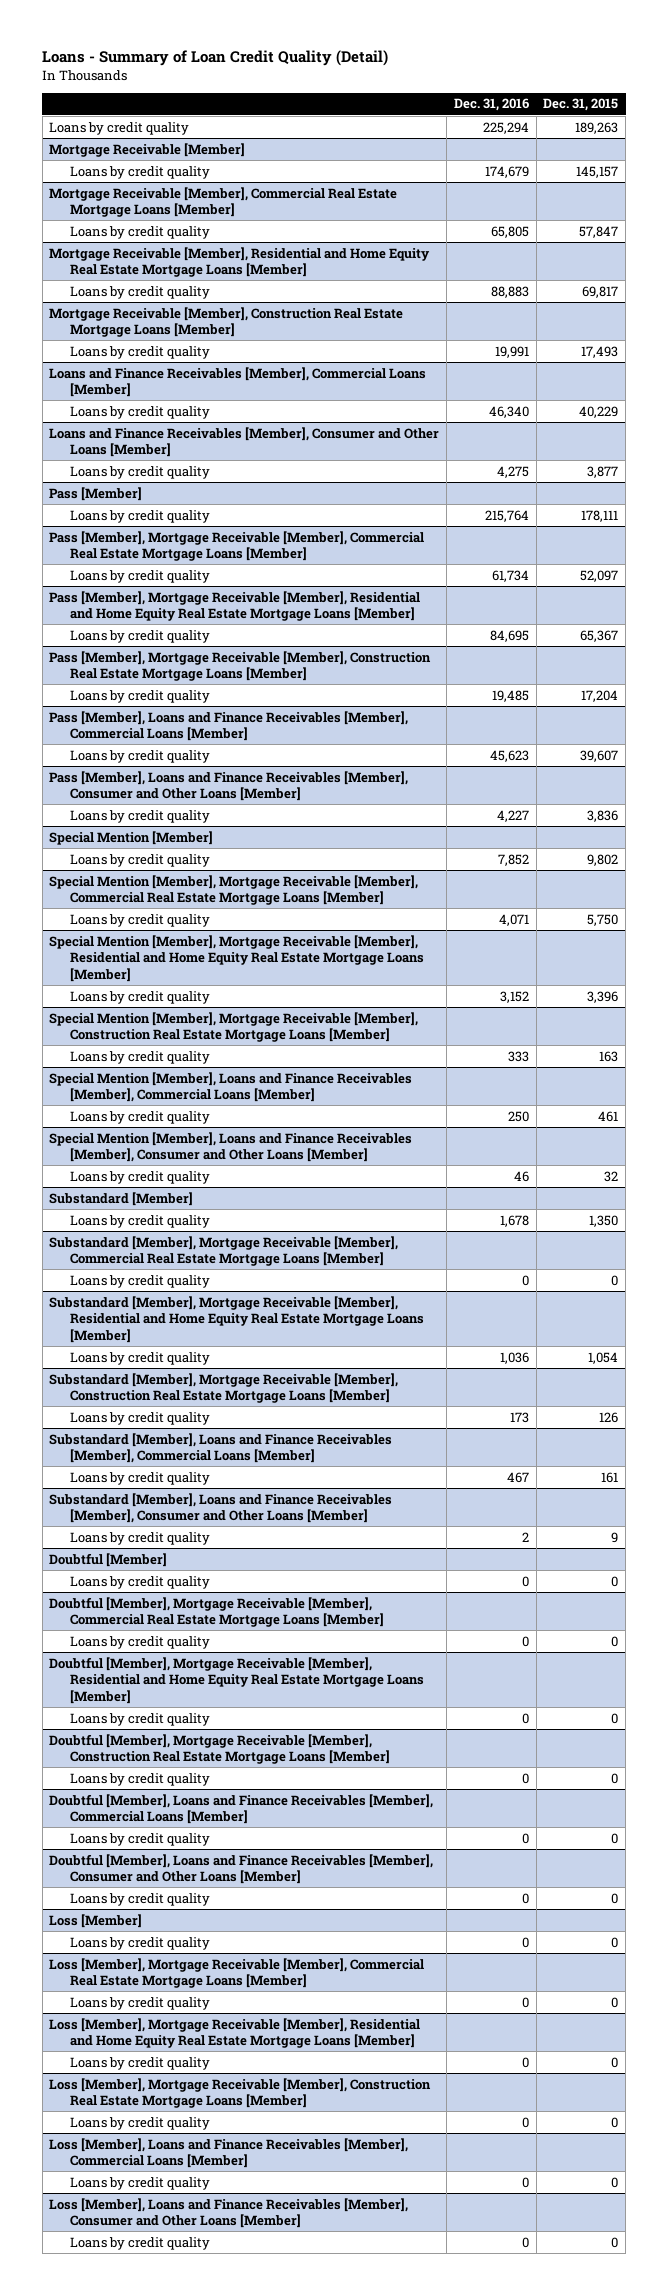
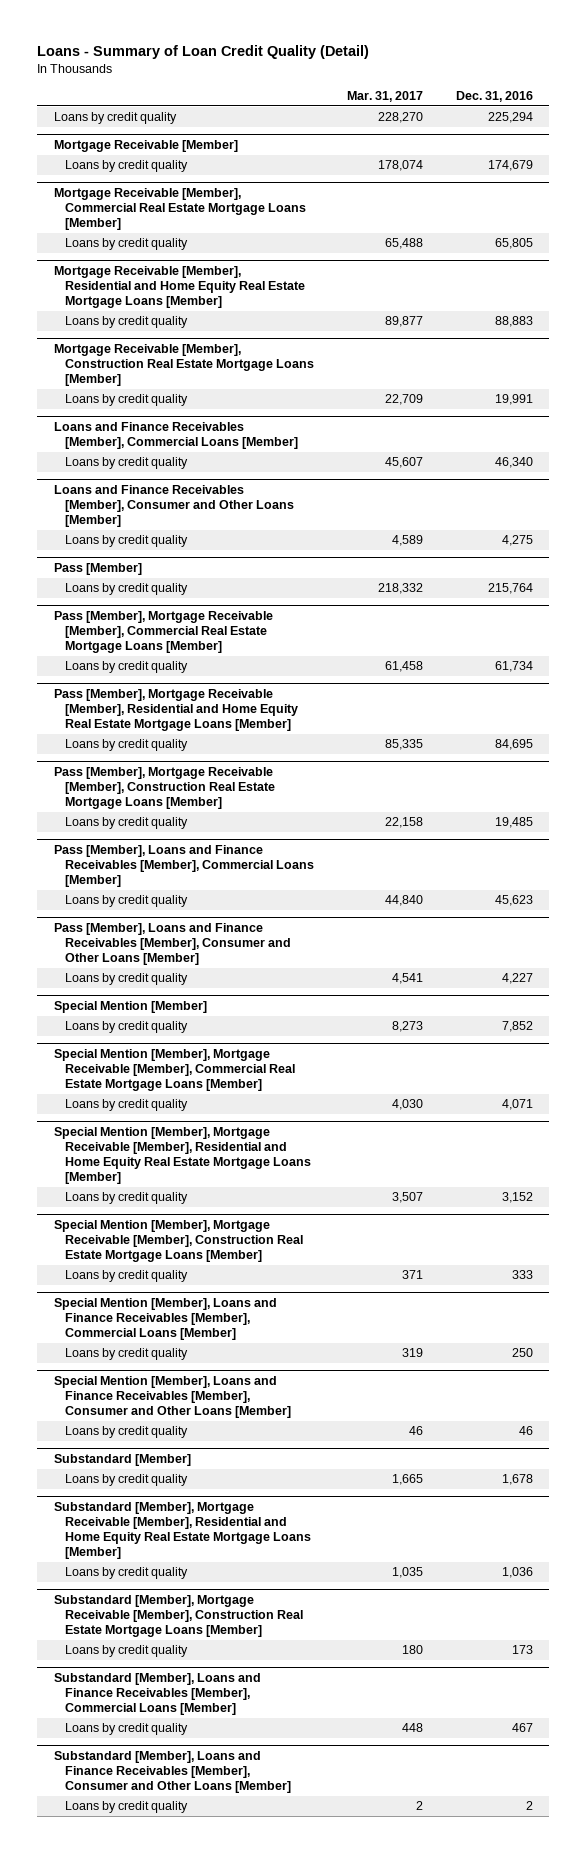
- | Dec. 31, 2016 | Dec. 31, 2015
+ | Mar. 31, 2017 | Dec. 31, 2016
- Substandard [Member], Mortgage Receivable [Member], Commercial Real Estate Mortgage Loans [Member]
- Loans by credit quality | 0 | 0
- Doubtful [Member]
- Loans by credit quality | 0 | 0
- Doubtful [Member], Mortgage Receivable [Member], Commercial Real Estate Mortgage Loans [Member]
- Loans by credit quality | 0 | 0
- Doubtful [Member], Mortgage Receivable [Member], Residential and Home Equity Real Estate Mortgage Loans [Member]
- Loans by credit quality | 0 | 0
- Doubtful [Member], Mortgage Receivable [Member], Construction Real Estate Mortgage Loans [Member]
- Loans by credit quality | 0 | 0
- Doubtful [Member], Loans and Finance Receivables [Member], Commercial Loans [Member]
- Loans by credit quality | 0 | 0
- Doubtful [Member], Loans and Finance Receivables [Member], Consumer and Other Loans [Member]
- Loans by credit quality | 0 | 0
- Loss [Member]
- Loans by credit quality | 0 | 0
- Loss [Member], Mortgage Receivable [Member], Commercial Real Estate Mortgage Loans [Member]
- Loans by credit quality | 0 | 0
- Loss [Member], Mortgage Receivable [Member], Residential and Home Equity Real Estate Mortgage Loans [Member]
- Loans by credit quality | 0 | 0
- Loss [Member], Mortgage Receivable [Member], Construction Real Estate Mortgage Loans [Member]
- Loans by credit quality | 0 | 0
- Loss [Member], Loans and Finance Receivables [Member], Commercial Loans [Member]
- Loans by credit quality | 0 | 0
- Loss [Member], Loans and Finance Receivables [Member], Consumer and Other Loans [Member]
- Loans by credit quality | 0 | 0

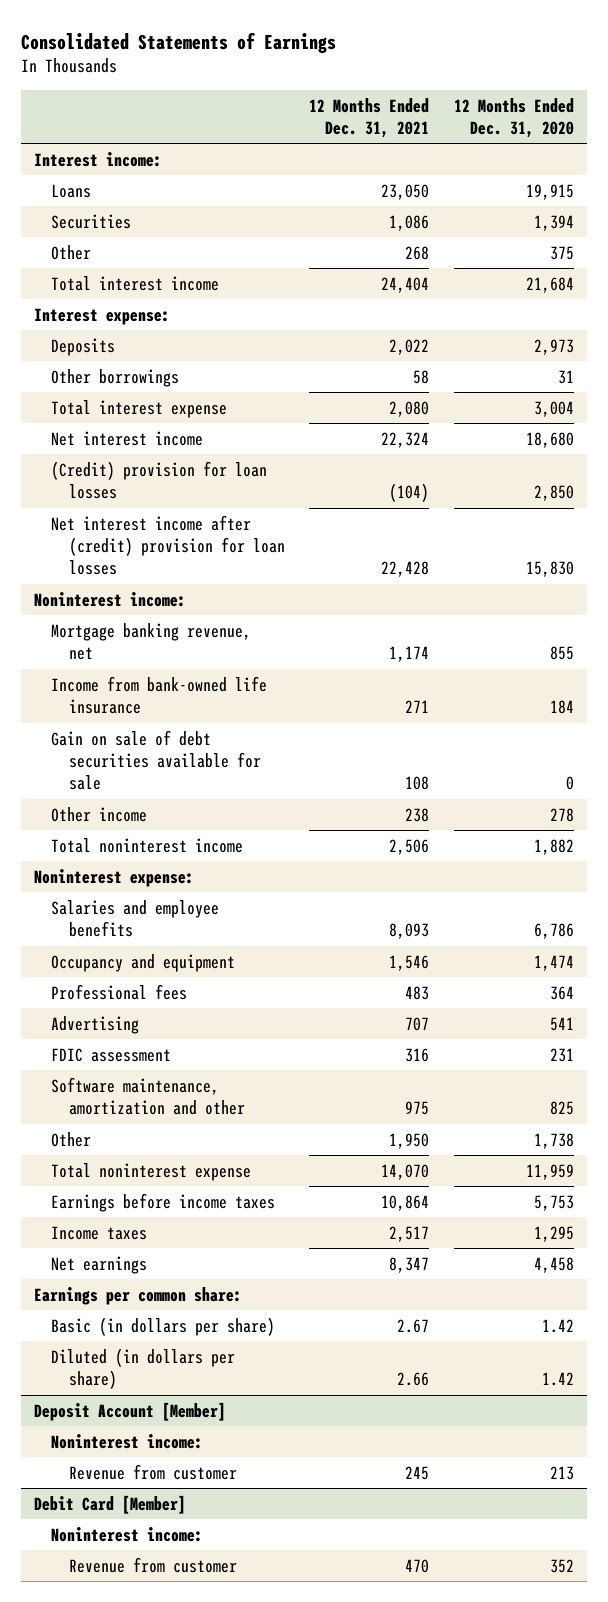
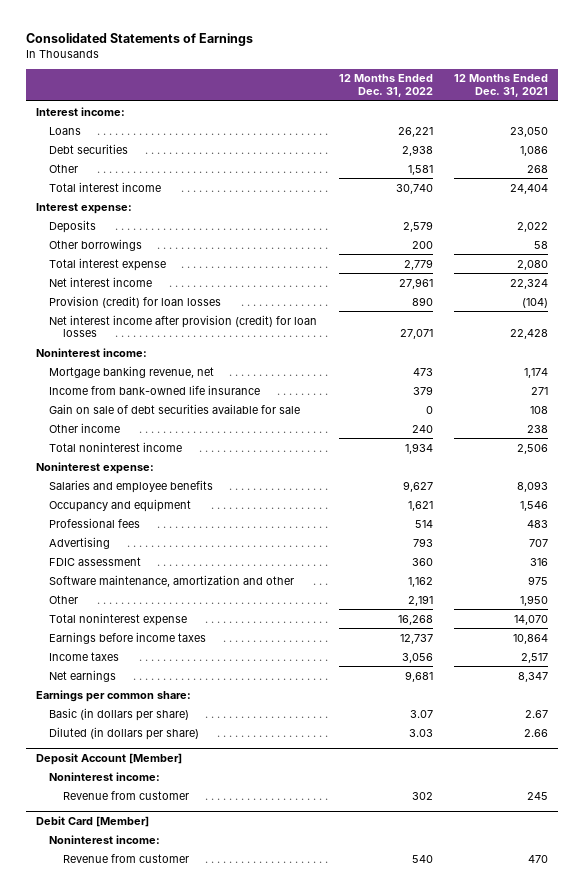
- | 12 Months Ended Dec. 31, 2021 | 12 Months Ended Dec. 31, 2020
+ | 12 Months Ended Dec. 31, 2022 | 12 Months Ended Dec. 31, 2021
- Securities | 1,086 | 1,394
+ Debt securities | 2,938 | 1,086
- (Credit) provision for loan losses | (104) | 2,850
- Net interest income after (credit) provision for loan losses | 22,428 | 15,830
+ Provision (credit) for loan losses | 890 | (104)
+ Net interest income after provision (credit) for loan losses | 27,071 | 22,428

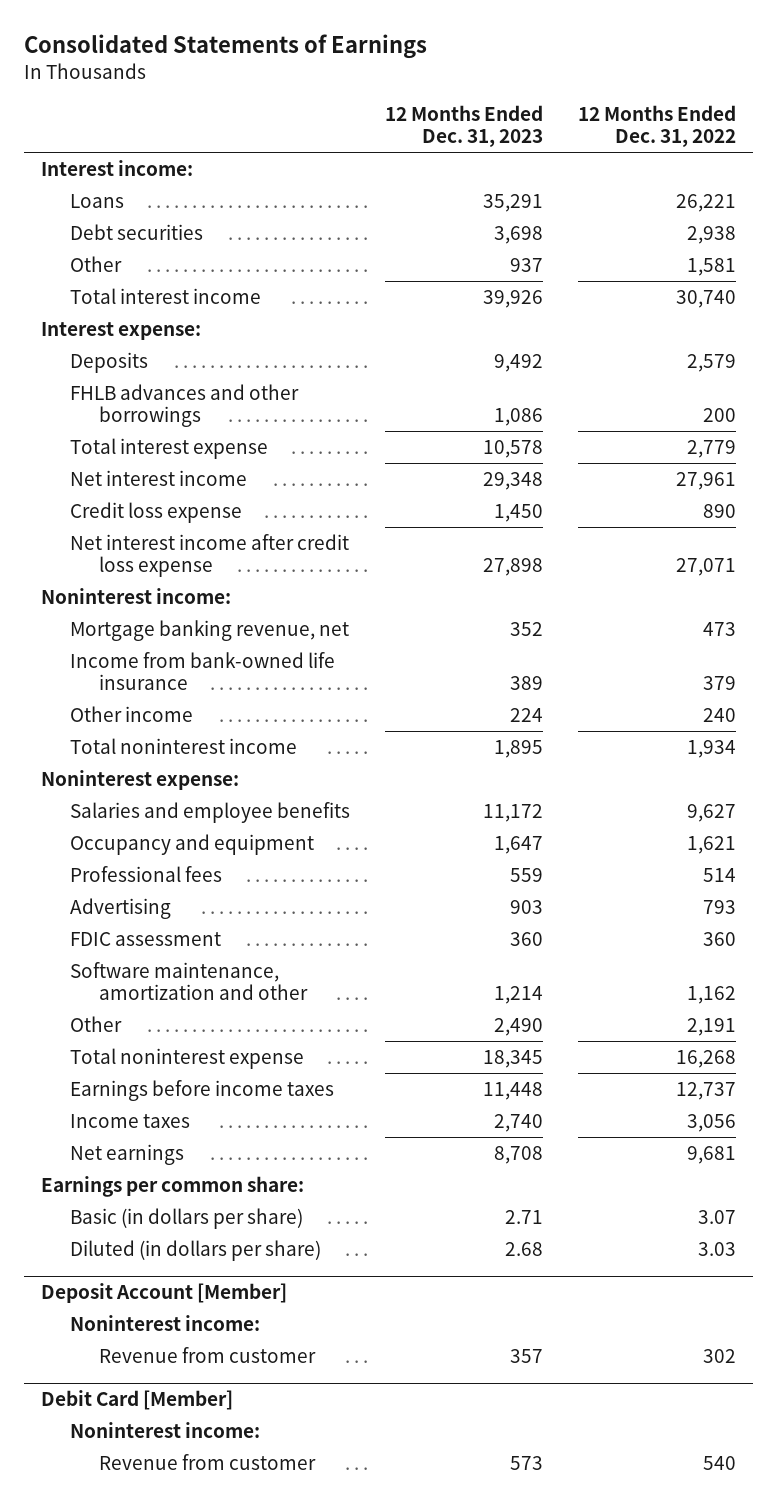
- | 12 Months Ended Dec. 31, 2022 | 12 Months Ended Dec. 31, 2021
+ | 12 Months Ended Dec. 31, 2023 | 12 Months Ended Dec. 31, 2022
- Other borrowings | 200 | 58
+ FHLB advances and other borrowings | 1,086 | 200
- Provision (credit) for loan losses | 890 | (104)
- Net interest income after provision (credit) for loan losses | 27,071 | 22,428
+ Credit loss expense | 1,450 | 890
+ Net interest income after credit loss expense | 27,898 | 27,071
- Gain on sale of debt securities available for sale | 0 | 108

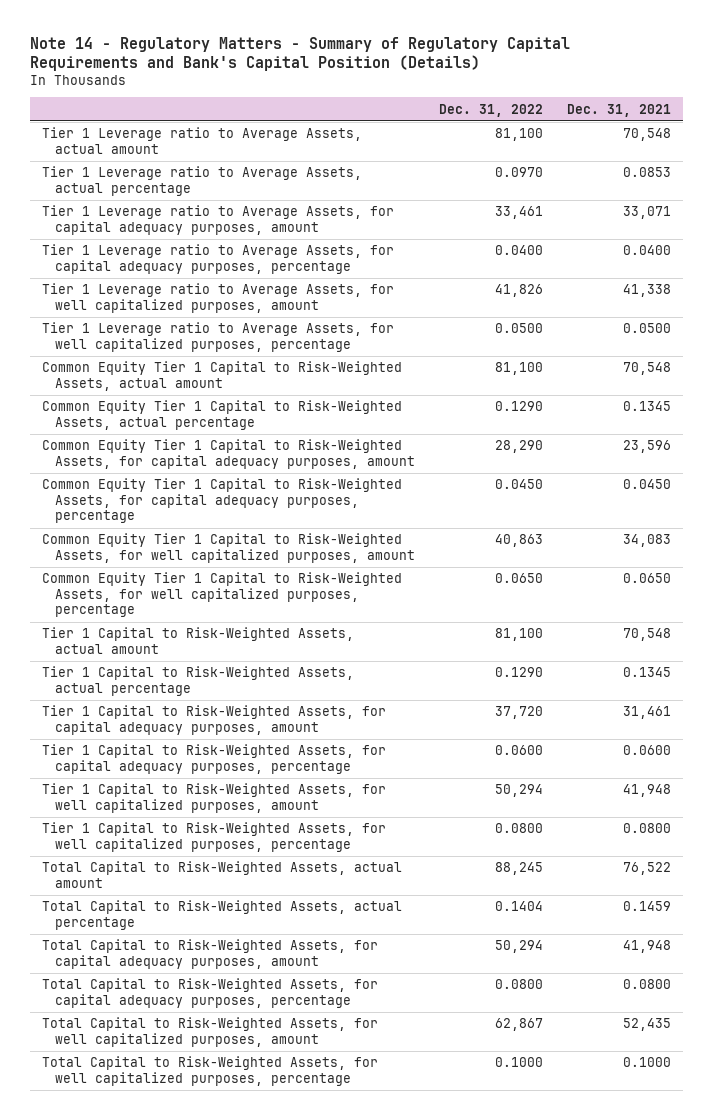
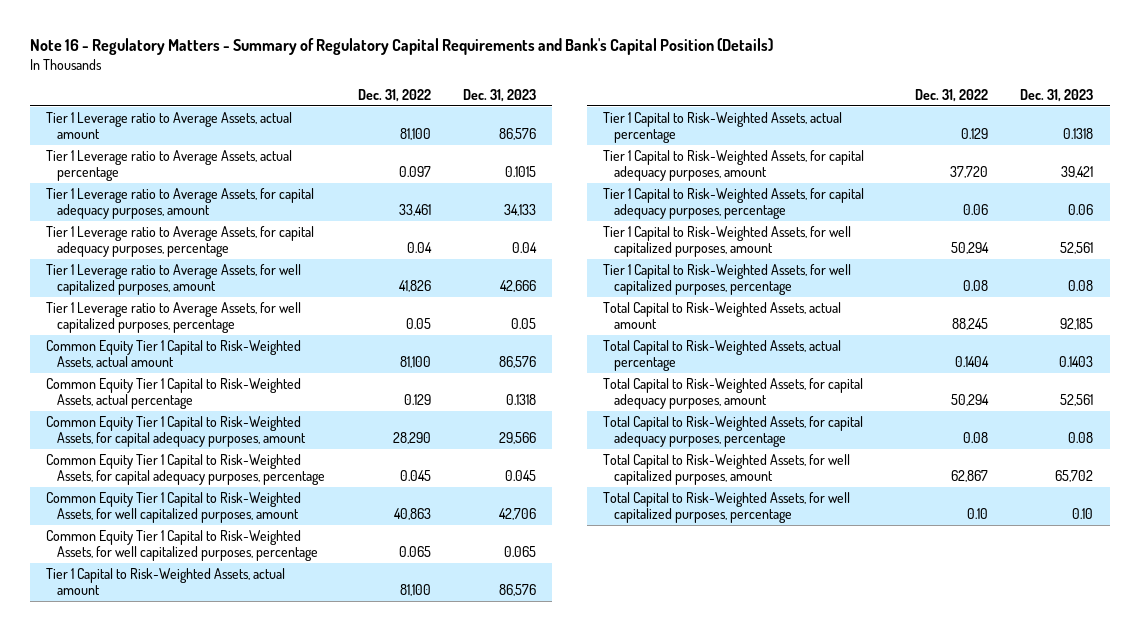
- Note 14 - Regulatory Matters - Summary of Regulatory Capital Requirements and Bank's Capital Position (Details)
+ Note 16 - Regulatory Matters - Summary of Regulatory Capital Requirements and Bank's Capital Position (Details)
- | Dec. 31, 2022 | Dec. 31, 2021
+ | Dec. 31, 2022 | Dec. 31, 2023
- Tier 1 Leverage ratio to Average Assets, actual percentage | 0.0970 | 0.0853
+ Tier 1 Leverage ratio to Average Assets, actual percentage | 0.097 | 0.1015
- Tier 1 Leverage ratio to Average Assets, for capital adequacy purposes, percentage | 0.0400 | 0.0400
+ Tier 1 Leverage ratio to Average Assets, for capital adequacy purposes, percentage | 0.04 | 0.04
- Tier 1 Leverage ratio to Average Assets, for well capitalized purposes, percentage | 0.0500 | 0.0500
+ Tier 1 Leverage ratio to Average Assets, for well capitalized purposes, percentage | 0.05 | 0.05
- Common Equity Tier 1 Capital to Risk-Weighted Assets, actual percentage | 0.1290 | 0.1345
+ Common Equity Tier 1 Capital to Risk-Weighted Assets, actual percentage | 0.129 | 0.1318
- Common Equity Tier 1 Capital to Risk-Weighted Assets, for capital adequacy purposes, percentage | 0.0450 | 0.0450
+ Common Equity Tier 1 Capital to Risk-Weighted Assets, for capital adequacy purposes, percentage | 0.045 | 0.045
- Common Equity Tier 1 Capital to Risk-Weighted Assets, for well capitalized purposes, percentage | 0.0650 | 0.0650
+ Common Equity Tier 1 Capital to Risk-Weighted Assets, for well capitalized purposes, percentage | 0.065 | 0.065
- Tier 1 Capital to Risk-Weighted Assets, actual percentage | 0.1290 | 0.1345
+ Tier 1 Capital to Risk-Weighted Assets, actual percentage | 0.129 | 0.1318
- Tier 1 Capital to Risk-Weighted Assets, for capital adequacy purposes, percentage | 0.0600 | 0.0600
+ Tier 1 Capital to Risk-Weighted Assets, for capital adequacy purposes, percentage | 0.06 | 0.06
- Tier 1 Capital to Risk-Weighted Assets, for well capitalized purposes, percentage | 0.0800 | 0.0800
+ Tier 1 Capital to Risk-Weighted Assets, for well capitalized purposes, percentage | 0.08 | 0.08
- Total Capital to Risk-Weighted Assets, for capital adequacy purposes, percentage | 0.0800 | 0.0800
+ Total Capital to Risk-Weighted Assets, for capital adequacy purposes, percentage | 0.08 | 0.08
- Total Capital to Risk-Weighted Assets, for well capitalized purposes, percentage | 0.1000 | 0.1000
+ Total Capital to Risk-Weighted Assets, for well capitalized purposes, percentage | 0.10 | 0.10

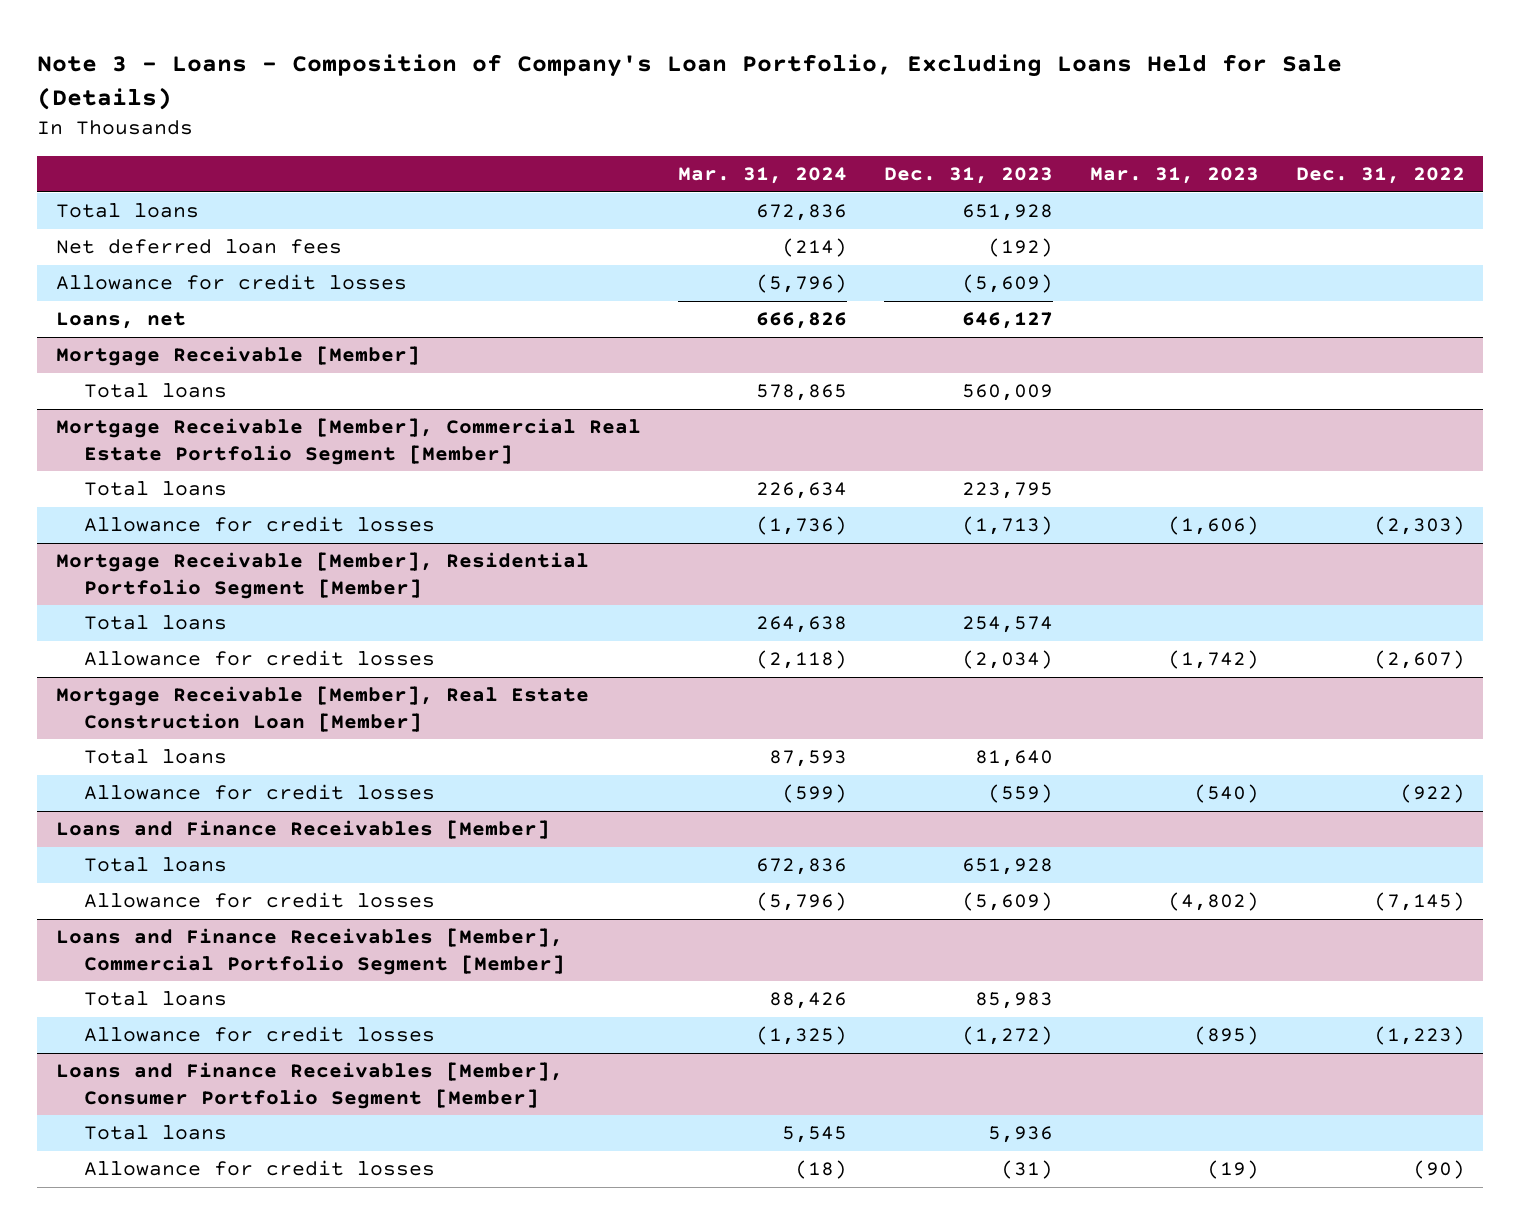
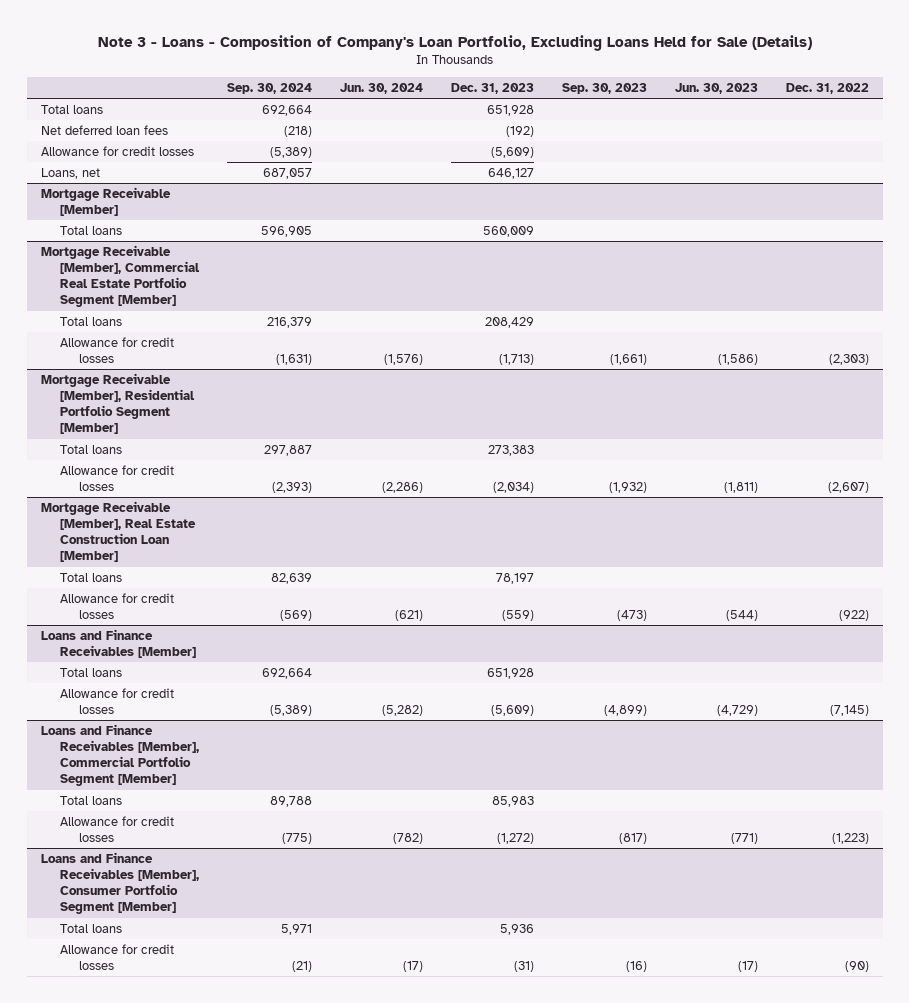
- | Mar. 31, 2024 | Dec. 31, 2023 | Mar. 31, 2023 | Dec. 31, 2022
+ | Sep. 30, 2024 | Jun. 30, 2024 | Dec. 31, 2023 | Sep. 30, 2023 | Jun. 30, 2023 | Dec. 31, 2022
@ Mortgage Receivable [Member], Commercial Real Estate Portfolio Segment [Member]
- Total loans | 226,634 | 223,795 | |
+ Total loans | 216,379 | | 208,429 | | |
@ Mortgage Receivable [Member], Residential Portfolio Segment [Member]
- Total loans | 264,638 | 254,574 | |
+ Total loans | 297,887 | | 273,383 | | |
@ Mortgage Receivable [Member], Real Estate Construction Loan [Member]
- Total loans | 87,593 | 81,640 | |
+ Total loans | 82,639 | | 78,197 | | |

